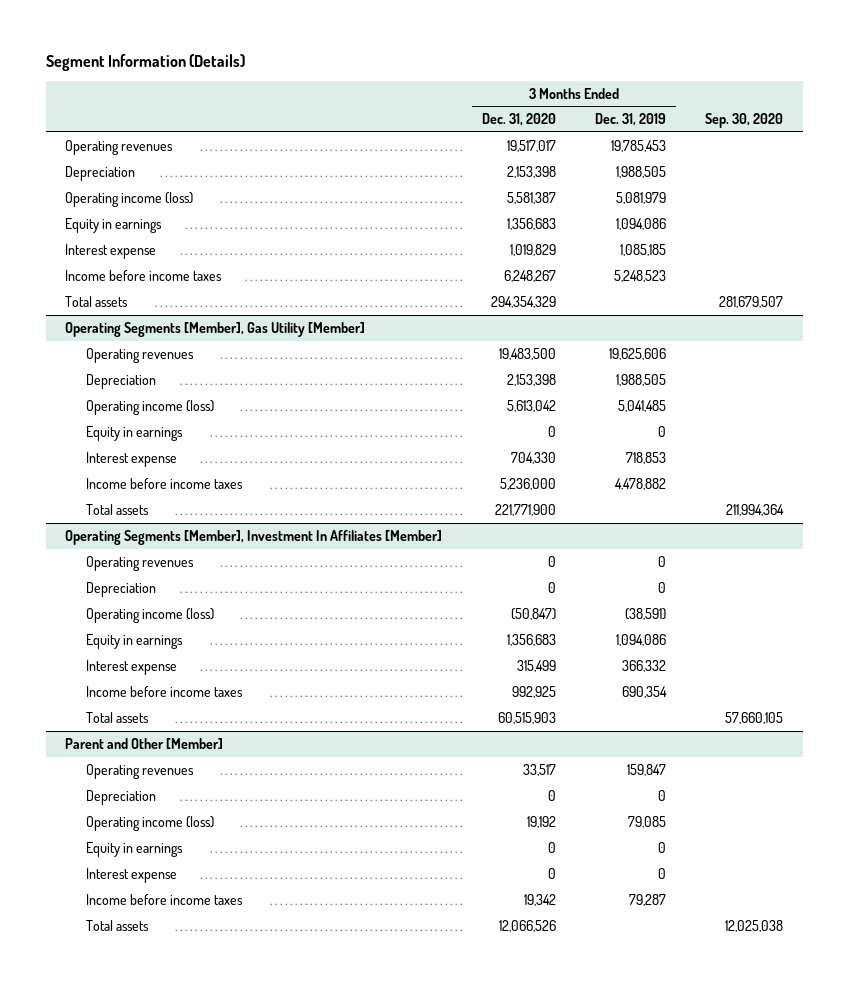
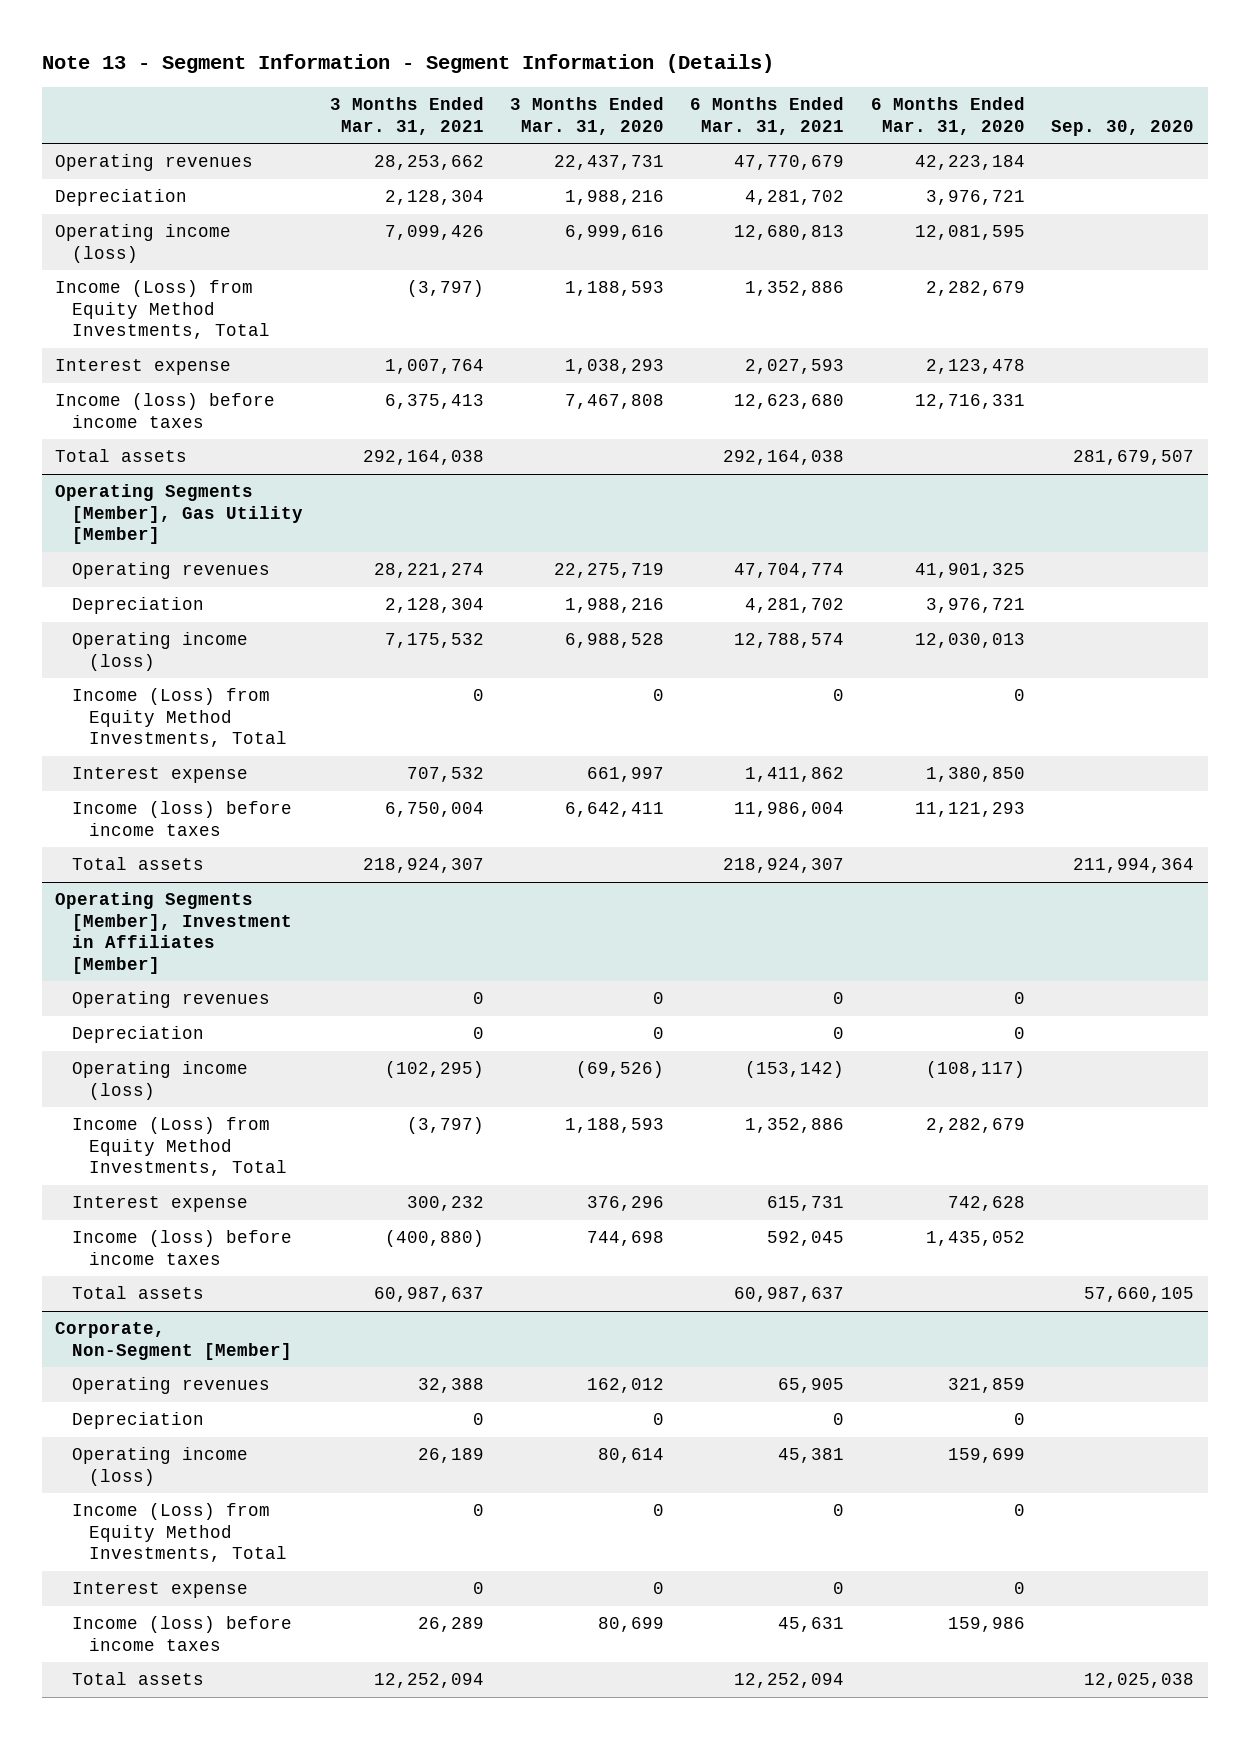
- Segment Information (Details)
+ Note 13 - Segment Information - Segment Information (Details)
- | 3 Months Ended Dec. 31, 2020 | 3 Months Ended Dec. 31, 2019 | Sep. 30, 2020
+ | 3 Months Ended Mar. 31, 2021 | 3 Months Ended Mar. 31, 2020 | 6 Months Ended Mar. 31, 2021 | 6 Months Ended Mar. 31, 2020 | Sep. 30, 2020
- Equity in earnings | 1,356,683 | 1,094,086 |
+ Income (Loss) from Equity Method Investments, Total | (3,797) | 1,188,593 | 1,352,886 | 2,282,679 |
- Income before income taxes | 6,248,267 | 5,248,523 |
+ Income (loss) before income taxes | 6,375,413 | 7,467,808 | 12,623,680 | 12,716,331 |
@ Operating Segments [Member], Gas Utility [Member]
- Equity in earnings | 0 | 0 |
+ Income (Loss) from Equity Method Investments, Total | 0 | 0 | 0 | 0 |
- Income before income taxes | 5,236,000 | 4,478,882 |
+ Income (loss) before income taxes | 6,750,004 | 6,642,411 | 11,986,004 | 11,121,293 |
- Operating Segments [Member], Investment In Affiliates [Member]
+ Operating Segments [Member], Investment in Affiliates [Member]
- Equity in earnings | 1,356,683 | 1,094,086 |
+ Income (Loss) from Equity Method Investments, Total | (3,797) | 1,188,593 | 1,352,886 | 2,282,679 |
- Income before income taxes | 992,925 | 690,354 |
+ Income (loss) before income taxes | (400,880) | 744,698 | 592,045 | 1,435,052 |
- Parent and Other [Member]
+ Corporate, Non-Segment [Member]
- Equity in earnings | 0 | 0 |
+ Income (Loss) from Equity Method Investments, Total | 0 | 0 | 0 | 0 |
- Income before income taxes | 19,342 | 79,287 |
+ Income (loss) before income taxes | 26,289 | 80,699 | 45,631 | 159,986 |

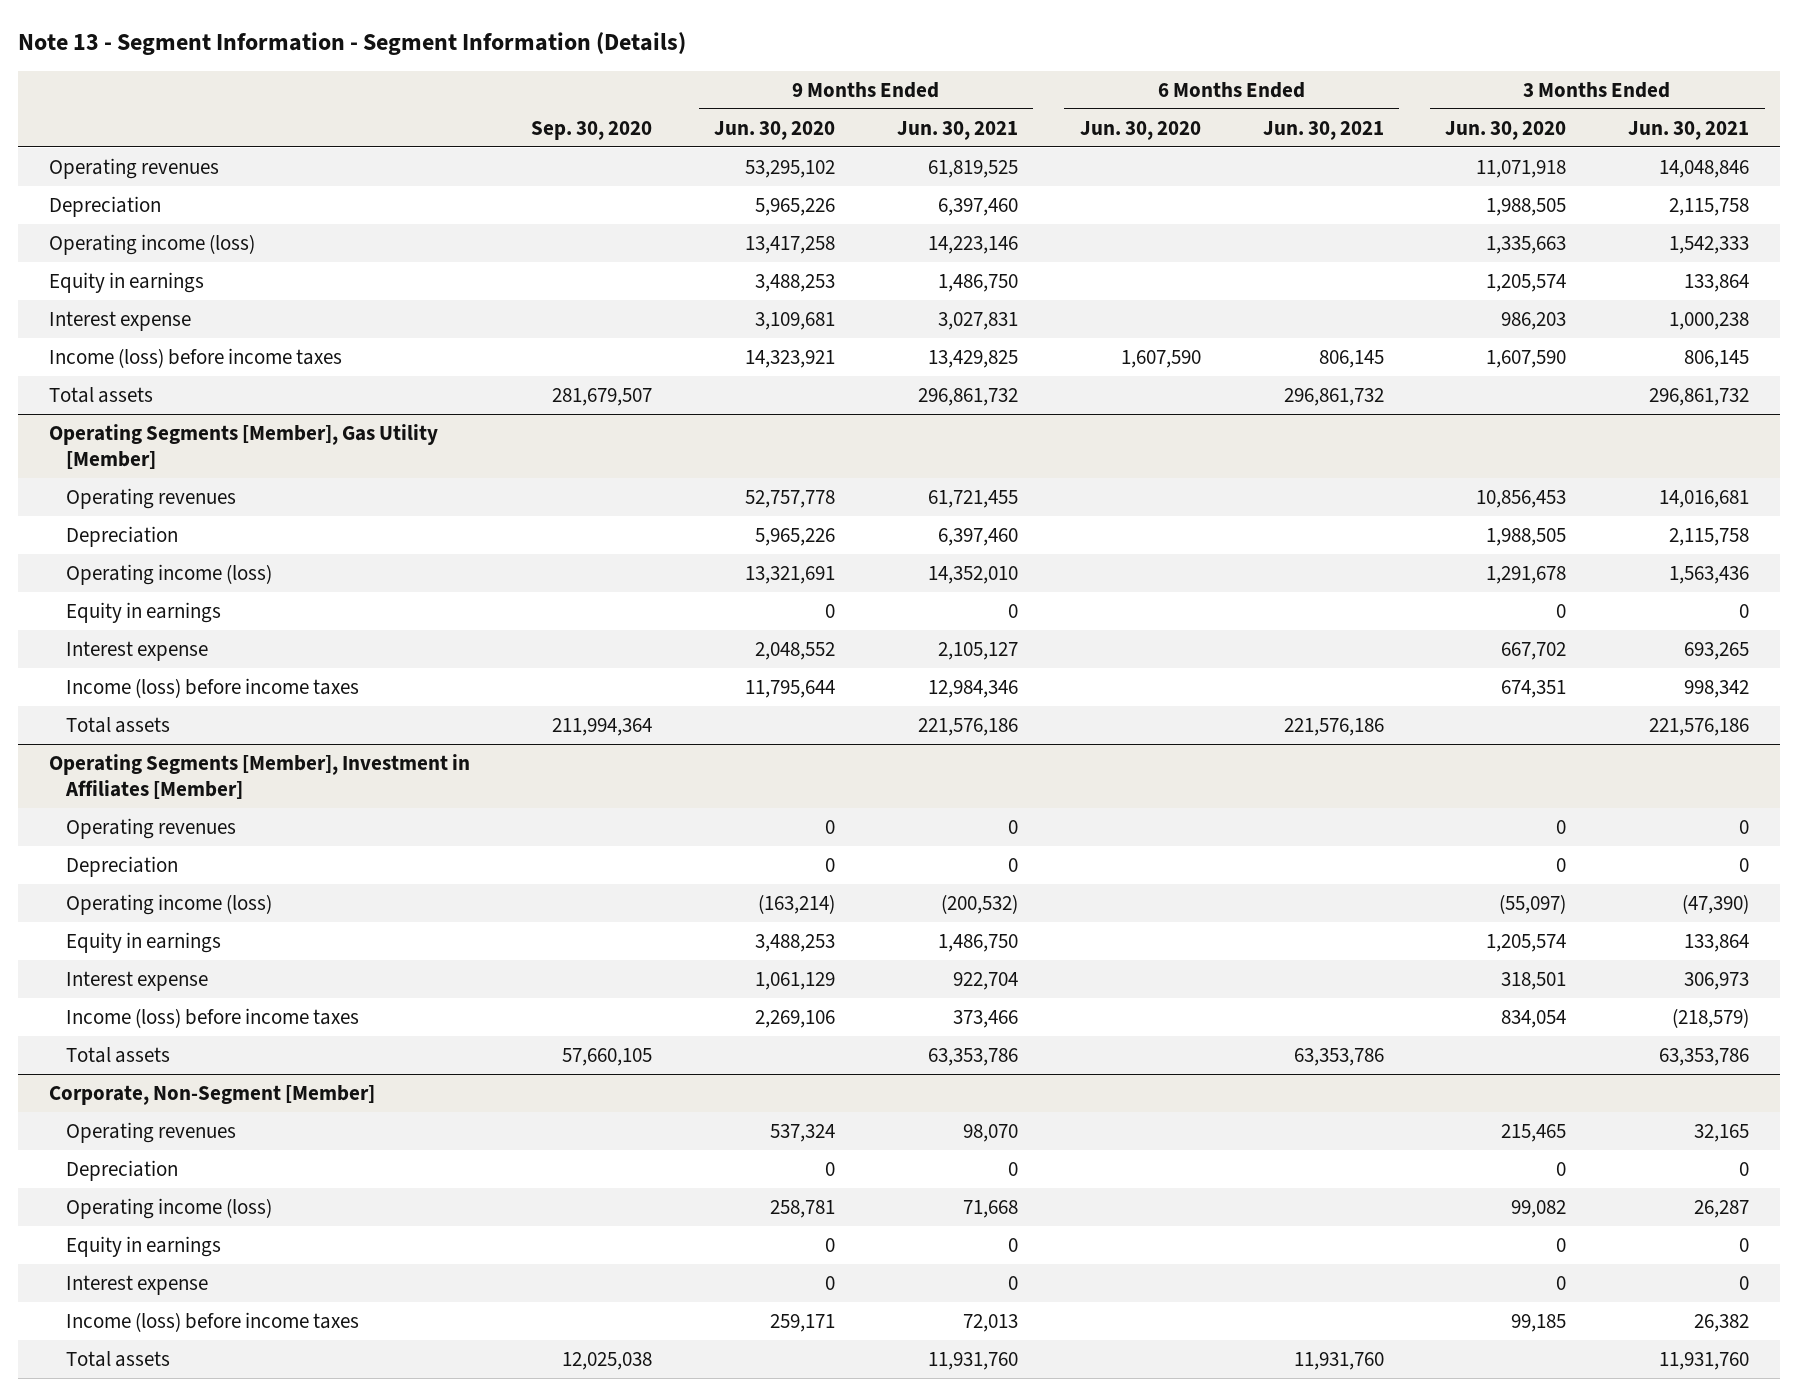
- | 3 Months Ended Mar. 31, 2021 | 3 Months Ended Mar. 31, 2020 | 6 Months Ended Mar. 31, 2021 | 6 Months Ended Mar. 31, 2020 | Sep. 30, 2020
+ | Sep. 30, 2020 | 9 Months Ended Jun. 30, 2020 | 9 Months Ended Jun. 30, 2021 | 6 Months Ended Jun. 30, 2020 | 6 Months Ended Jun. 30, 2021 | 3 Months Ended Jun. 30, 2020 | 3 Months Ended Jun. 30, 2021
- Income (Loss) from Equity Method Investments, Total | (3,797) | 1,188,593 | 1,352,886 | 2,282,679 |
+ Equity in earnings | | 3,488,253 | 1,486,750 | | | 1,205,574 | 133,864
@ Operating Segments [Member], Gas Utility [Member]
- Income (Loss) from Equity Method Investments, Total | 0 | 0 | 0 | 0 |
+ Equity in earnings | | 0 | 0 | | | 0 | 0
@ Operating Segments [Member], Investment in Affiliates [Member]
- Income (Loss) from Equity Method Investments, Total | (3,797) | 1,188,593 | 1,352,886 | 2,282,679 |
+ Equity in earnings | | 3,488,253 | 1,486,750 | | | 1,205,574 | 133,864
@ Corporate, Non-Segment [Member]
- Income (Loss) from Equity Method Investments, Total | 0 | 0 | 0 | 0 |
+ Equity in earnings | | 0 | 0 | | | 0 | 0

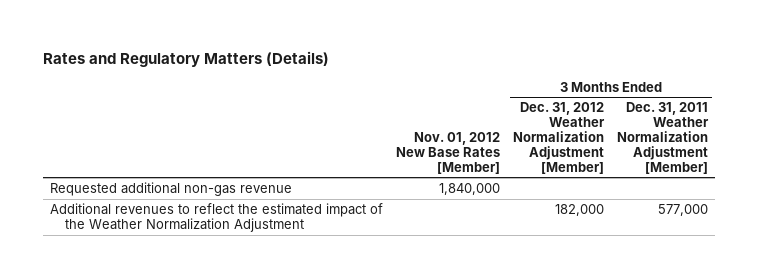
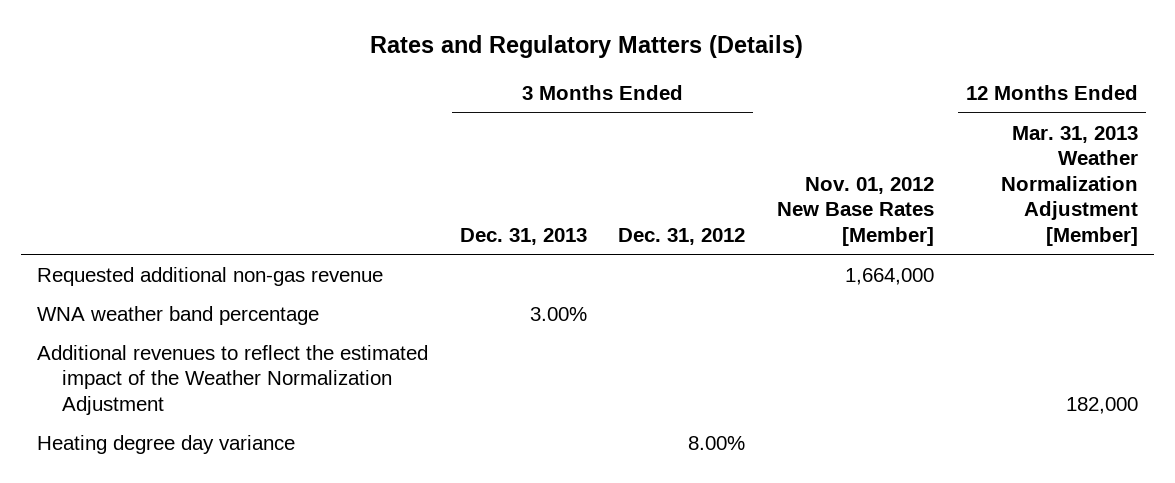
- | Nov. 01, 2012 New Base Rates [Member] | 3 Months Ended Dec. 31, 2012 Weather Normalization Adjustment [Member] | 3 Months Ended Dec. 31, 2011 Weather Normalization Adjustment [Member]
+ | 3 Months Ended Dec. 31, 2013 | 3 Months Ended Dec. 31, 2012 | Nov. 01, 2012 New Base Rates [Member] | 12 Months Ended Mar. 31, 2013 Weather Normalization Adjustment [Member]
- Requested additional non-gas revenue | 1,840,000 | |
+ Requested additional non-gas revenue | | | 1,664,000 |
+ WNA weather band percentage | 3.00% | | |
+ Heating degree day variance | | 8.00% | |

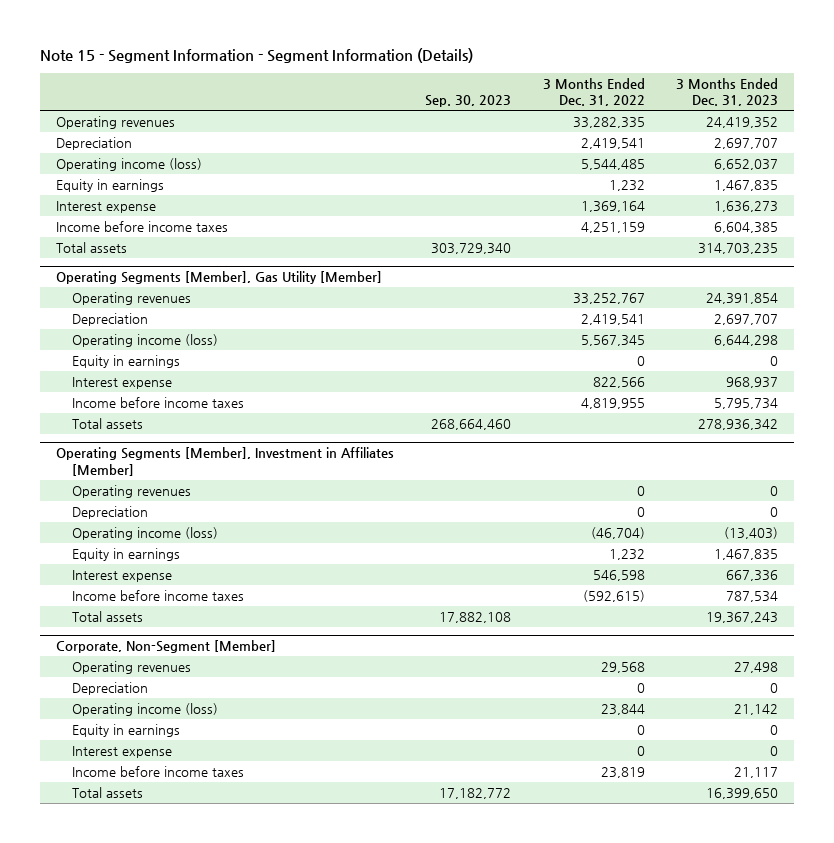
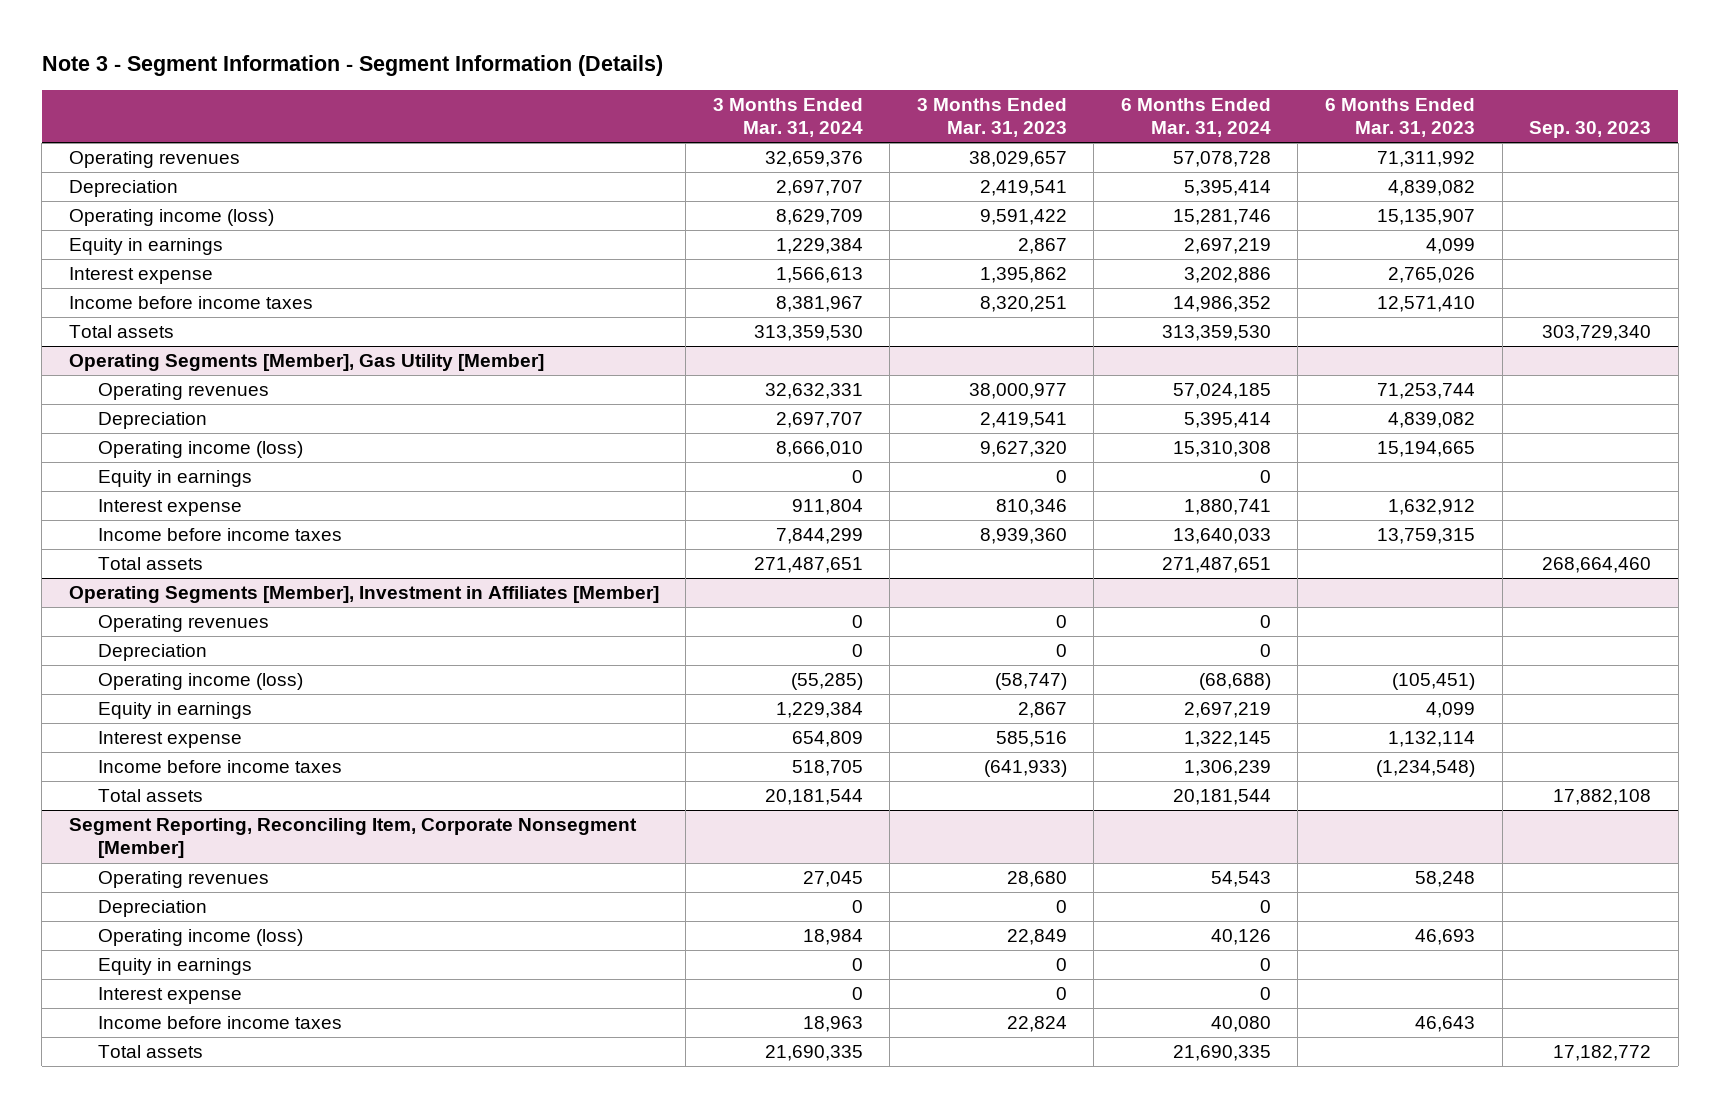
- Note 15 - Segment Information - Segment Information (Details)
+ Note 3 - Segment Information - Segment Information (Details)
- | Sep. 30, 2023 | 3 Months Ended Dec. 31, 2022 | 3 Months Ended Dec. 31, 2023
+ | 3 Months Ended Mar. 31, 2024 | 3 Months Ended Mar. 31, 2023 | 6 Months Ended Mar. 31, 2024 | 6 Months Ended Mar. 31, 2023 | Sep. 30, 2023
- Corporate, Non-Segment [Member]
+ Segment Reporting, Reconciling Item, Corporate Nonsegment [Member]

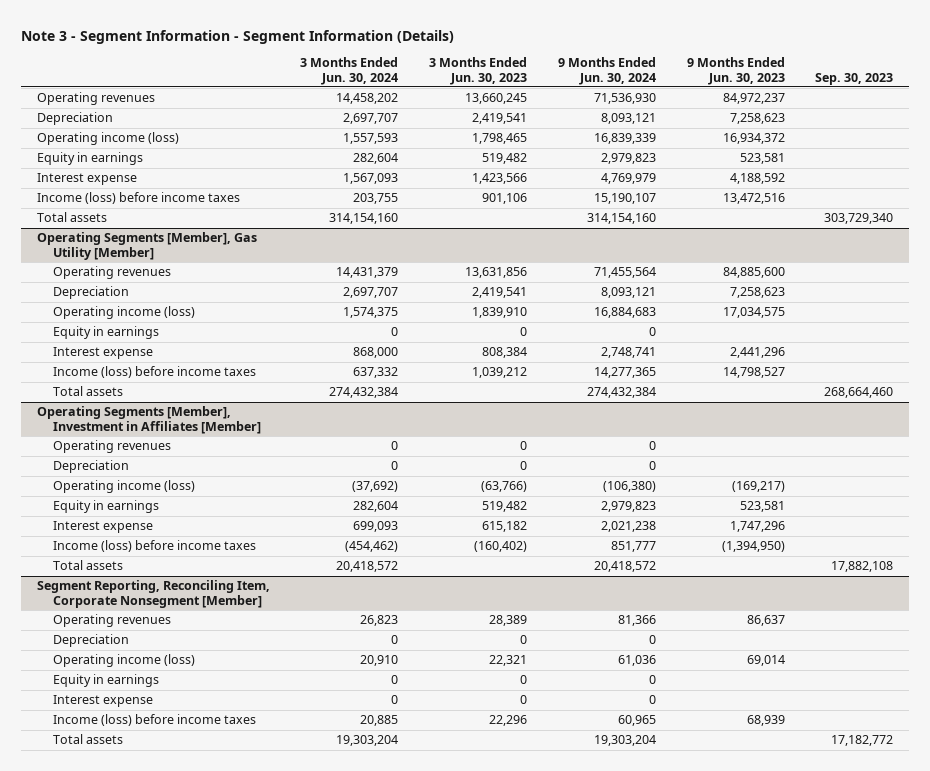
- | 3 Months Ended Mar. 31, 2024 | 3 Months Ended Mar. 31, 2023 | 6 Months Ended Mar. 31, 2024 | 6 Months Ended Mar. 31, 2023 | Sep. 30, 2023
+ | 3 Months Ended Jun. 30, 2024 | 3 Months Ended Jun. 30, 2023 | 9 Months Ended Jun. 30, 2024 | 9 Months Ended Jun. 30, 2023 | Sep. 30, 2023
- Income before income taxes | 8,381,967 | 8,320,251 | 14,986,352 | 12,571,410 |
+ Income (loss) before income taxes | 203,755 | 901,106 | 15,190,107 | 13,472,516 |
@ Operating Segments [Member], Gas Utility [Member]
- Income before income taxes | 7,844,299 | 8,939,360 | 13,640,033 | 13,759,315 |
+ Income (loss) before income taxes | 637,332 | 1,039,212 | 14,277,365 | 14,798,527 |
@ Operating Segments [Member], Investment in Affiliates [Member]
- Income before income taxes | 518,705 | (641,933) | 1,306,239 | (1,234,548) |
+ Income (loss) before income taxes | (454,462) | (160,402) | 851,777 | (1,394,950) |
@ Segment Reporting, Reconciling Item, Corporate Nonsegment [Member]
- Income before income taxes | 18,963 | 22,824 | 40,080 | 46,643 |
+ Income (loss) before income taxes | 20,885 | 22,296 | 60,965 | 68,939 |

